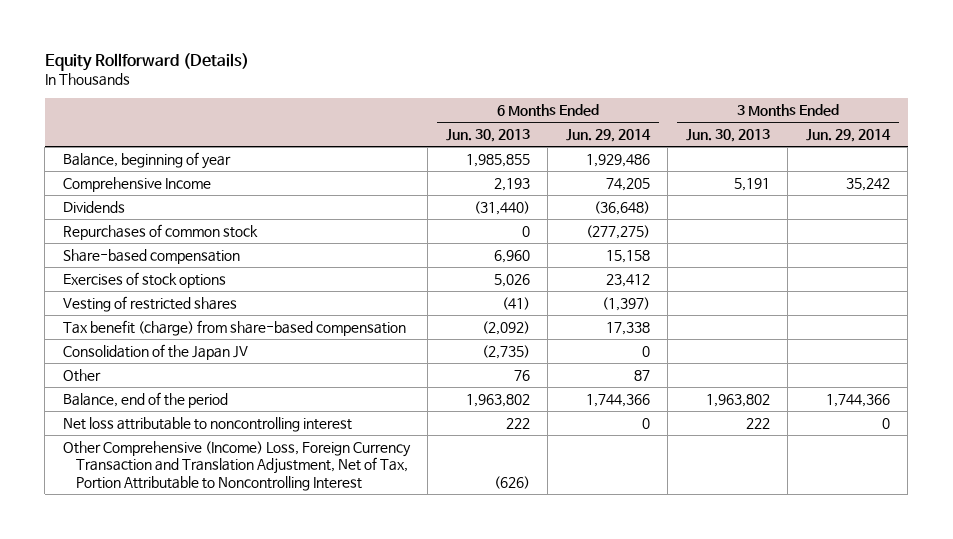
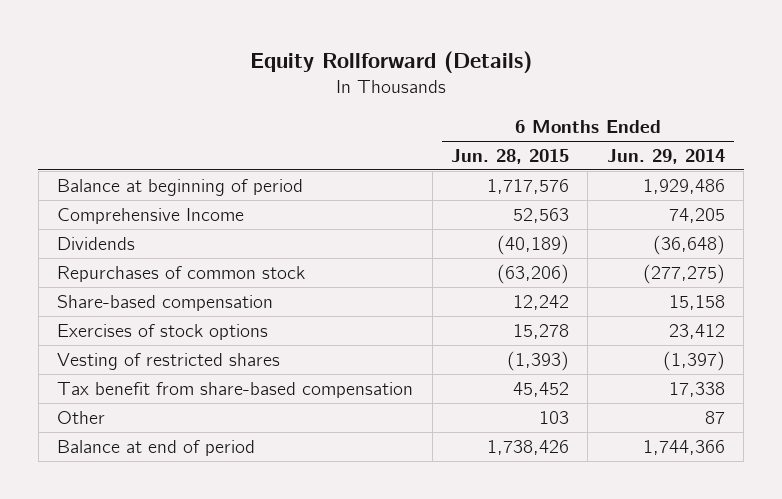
- | 6 Months Ended Jun. 30, 2013 | 6 Months Ended Jun. 29, 2014 | 3 Months Ended Jun. 30, 2013 | 3 Months Ended Jun. 29, 2014
+ | 6 Months Ended Jun. 28, 2015 | 6 Months Ended Jun. 29, 2014
- Balance, beginning of year | 1,985,855 | 1,929,486 | |
+ Balance at beginning of period | 1,717,576 | 1,929,486
- Tax benefit (charge) from share-based compensation | (2,092) | 17,338 | |
- Consolidation of the Japan JV | (2,735) | 0 | |
+ Tax benefit from share-based compensation | 45,452 | 17,338
- Balance, end of the period | 1,963,802 | 1,744,366 | 1,963,802 | 1,744,366
- Net loss attributable to noncontrolling interest | 222 | 0 | 222 | 0
- Other Comprehensive (Income) Loss, Foreign Currency Transaction and Translation Adjustment, Net of Tax, Portion Attributable to Noncontrolling Interest | (626) | | |
+ Balance at end of period | 1,738,426 | 1,744,366

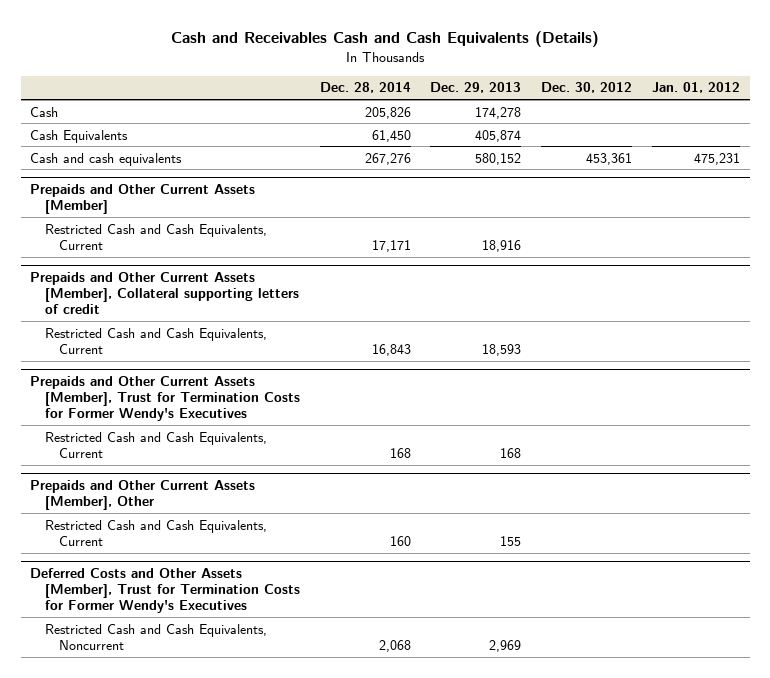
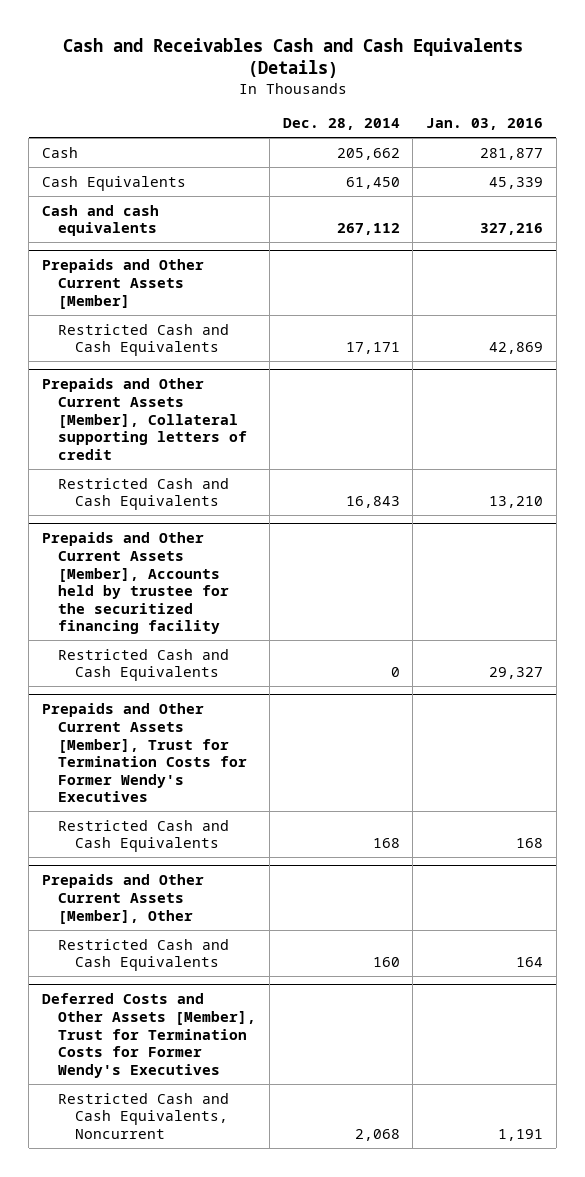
- | Dec. 28, 2014 | Dec. 29, 2013 | Dec. 30, 2012 | Jan. 01, 2012
+ | Dec. 28, 2014 | Jan. 03, 2016
- Cash | 205,826 | 174,278 | |
+ Cash | 205,662 | 281,877
- Cash and cash equivalents | 267,276 | 580,152 | 453,361 | 475,231
+ Cash and cash equivalents | 267,112 | 327,216
@ Prepaids and Other Current Assets [Member]
- Restricted Cash and Cash Equivalents, Current | 17,171 | 18,916 | |
+ Restricted Cash and Cash Equivalents | 17,171 | 42,869
@ Prepaids and Other Current Assets [Member], Collateral supporting letters of credit
- Restricted Cash and Cash Equivalents, Current | 16,843 | 18,593 | |
+ Restricted Cash and Cash Equivalents | 16,843 | 13,210
+ Prepaids and Other Current Assets [Member], Accounts held by trustee for the securitized financing facility
+ Restricted Cash and Cash Equivalents | 0 | 29,327
@ Prepaids and Other Current Assets [Member], Trust for Termination Costs for Former Wendy's Executives
- Restricted Cash and Cash Equivalents, Current | 168 | 168 | |
+ Restricted Cash and Cash Equivalents | 168 | 168
@ Prepaids and Other Current Assets [Member], Other
- Restricted Cash and Cash Equivalents, Current | 160 | 155 | |
+ Restricted Cash and Cash Equivalents | 160 | 164

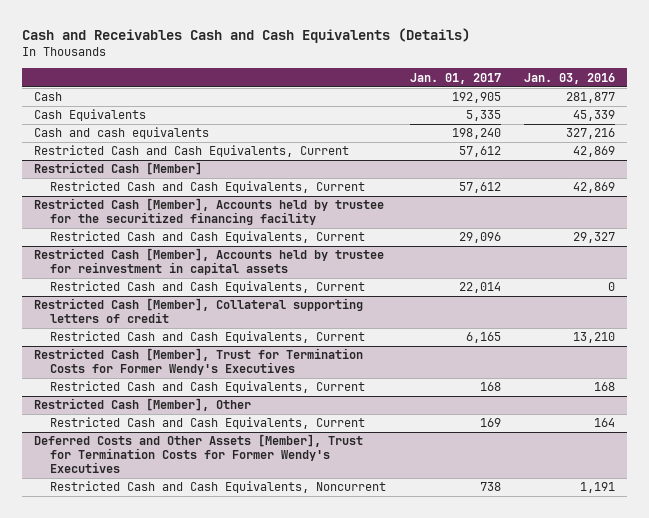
- | Dec. 28, 2014 | Jan. 03, 2016
+ | Jan. 01, 2017 | Jan. 03, 2016
- Prepaids and Other Current Assets [Member]
- Restricted Cash and Cash Equivalents | 17,171 | 42,869
- Prepaids and Other Current Assets [Member], Collateral supporting letters of credit
- Restricted Cash and Cash Equivalents | 16,843 | 13,210
- Prepaids and Other Current Assets [Member], Accounts held by trustee for the securitized financing facility
- Restricted Cash and Cash Equivalents | 0 | 29,327
- Prepaids and Other Current Assets [Member], Trust for Termination Costs for Former Wendy's Executives
- Restricted Cash and Cash Equivalents | 168 | 168
- Prepaids and Other Current Assets [Member], Other
- Restricted Cash and Cash Equivalents | 160 | 164
+ Restricted Cash and Cash Equivalents, Current | 57,612 | 42,869
+ Restricted Cash [Member]
+ Restricted Cash and Cash Equivalents, Current | 57,612 | 42,869
+ Restricted Cash [Member], Accounts held by trustee for the securitized financing facility
+ Restricted Cash and Cash Equivalents, Current | 29,096 | 29,327
+ Restricted Cash [Member], Accounts held by trustee for reinvestment in capital assets
+ Restricted Cash and Cash Equivalents, Current | 22,014 | 0
+ Restricted Cash [Member], Collateral supporting letters of credit
+ Restricted Cash and Cash Equivalents, Current | 6,165 | 13,210
+ Restricted Cash [Member], Trust for Termination Costs for Former Wendy's Executives
+ Restricted Cash and Cash Equivalents, Current | 168 | 168
+ Restricted Cash [Member], Other
+ Restricted Cash and Cash Equivalents, Current | 169 | 164

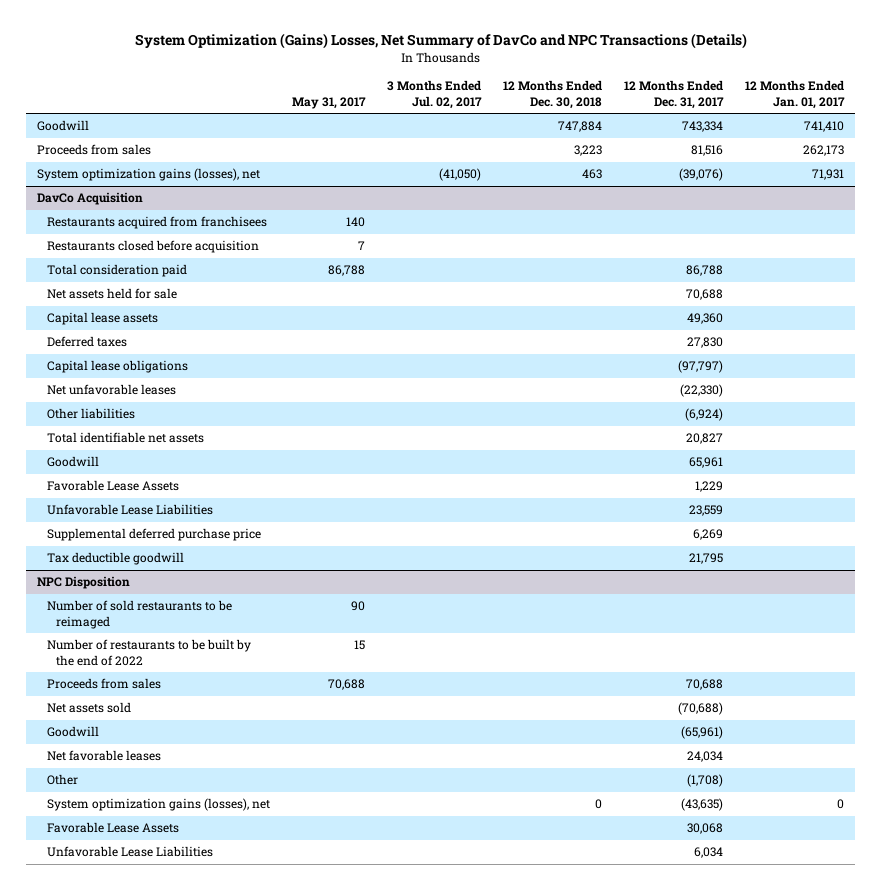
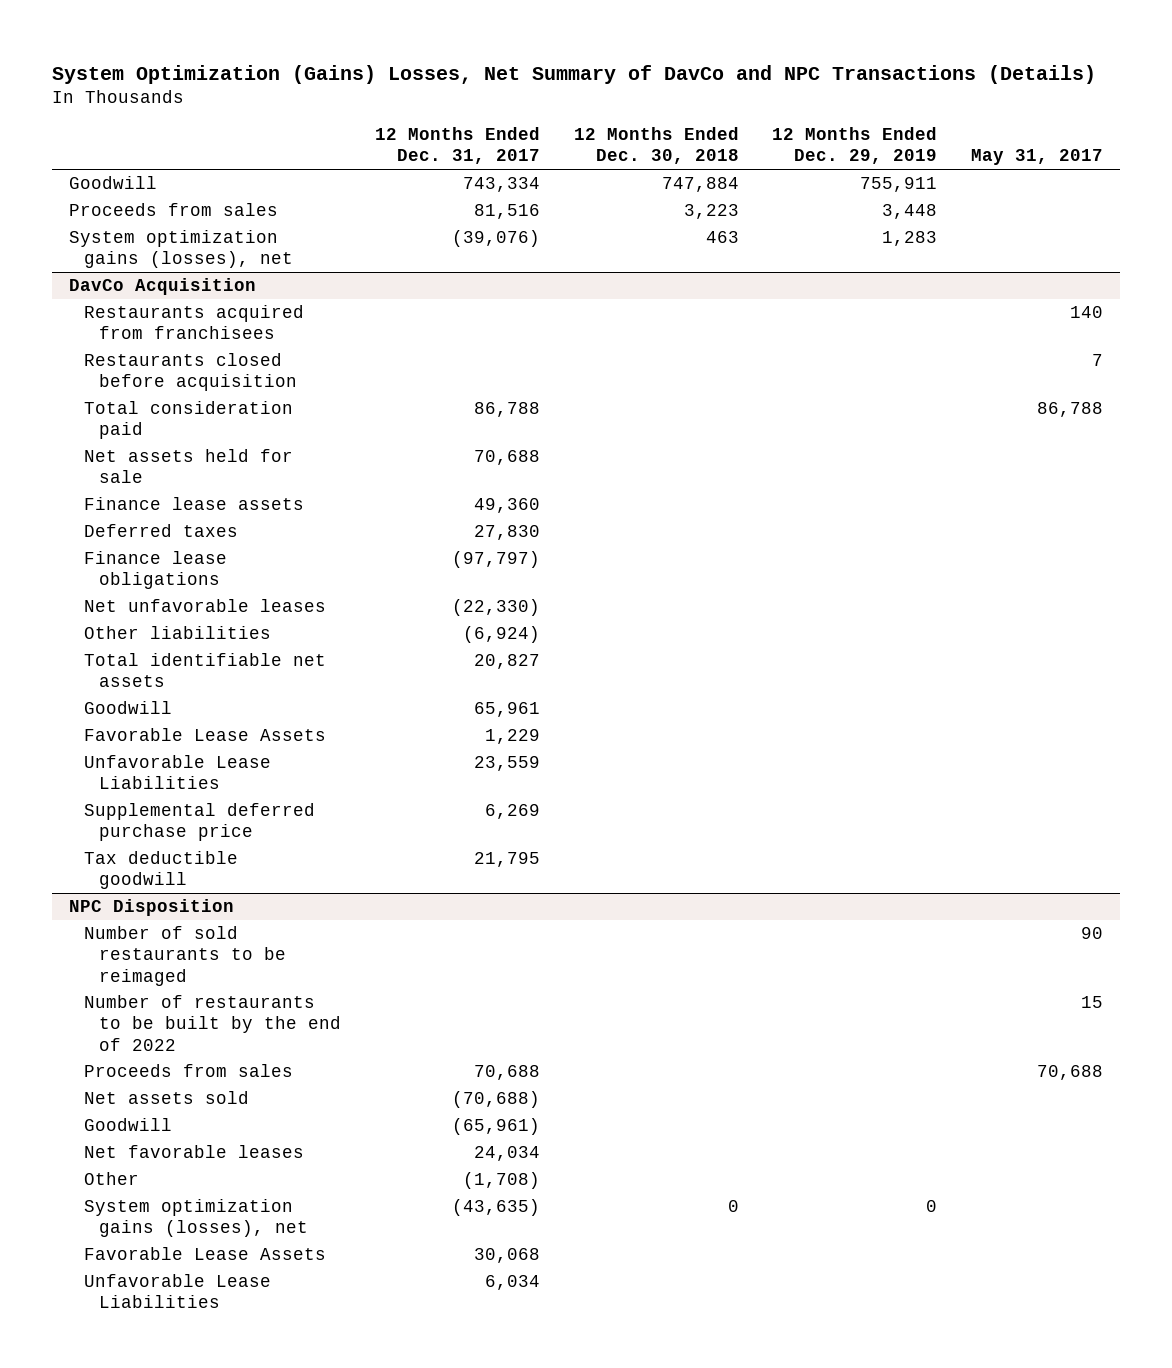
- | May 31, 2017 | 3 Months Ended Jul. 02, 2017 | 12 Months Ended Dec. 30, 2018 | 12 Months Ended Dec. 31, 2017 | 12 Months Ended Jan. 01, 2017
+ | 12 Months Ended Dec. 31, 2017 | 12 Months Ended Dec. 30, 2018 | 12 Months Ended Dec. 29, 2019 | May 31, 2017
@ DavCo Acquisition
- Capital lease assets | | | | 49,360 |
+ Finance lease assets | 49,360 | | |
- Capital lease obligations | | | | (97,797) |
+ Finance lease obligations | (97,797) | | |

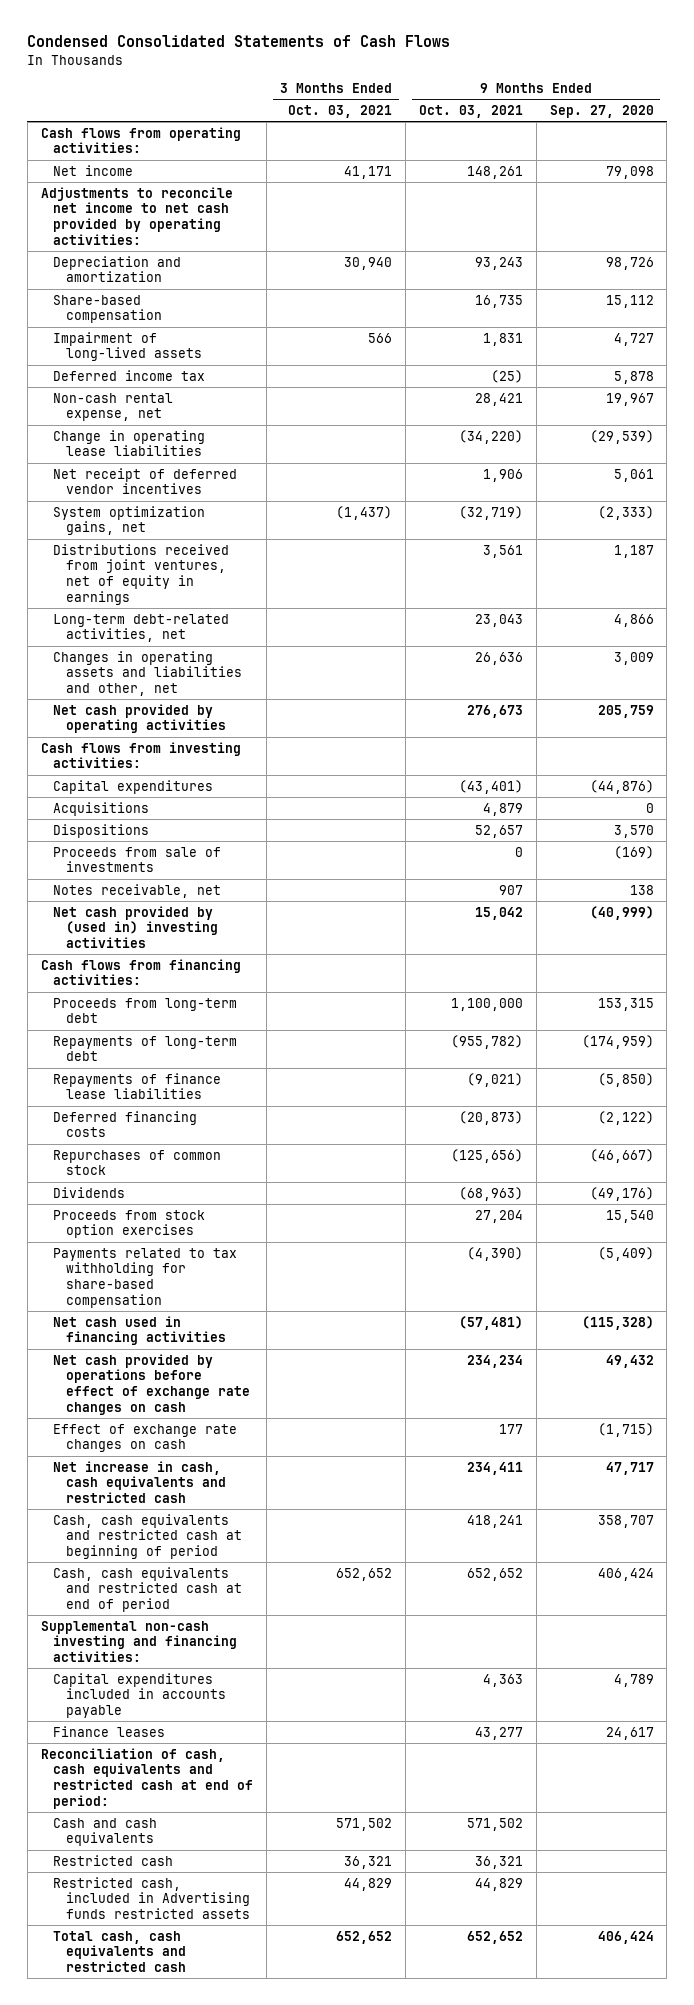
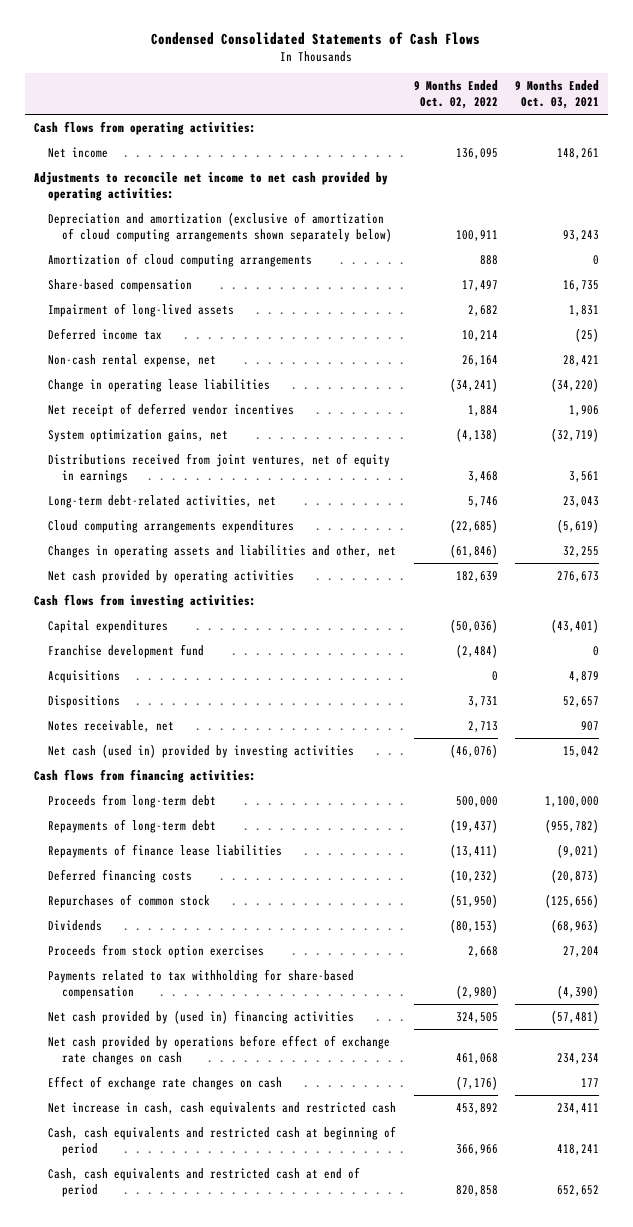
- | 3 Months Ended Oct. 03, 2021 | 9 Months Ended Oct. 03, 2021 | 9 Months Ended Sep. 27, 2020
+ | 9 Months Ended Oct. 02, 2022 | 9 Months Ended Oct. 03, 2021
- Depreciation and amortization | 30,940 | 93,243 | 98,726
+ Depreciation and amortization (exclusive of amortization of cloud computing arrangements shown separately below) | 100,911 | 93,243
+ Amortization of cloud computing arrangements | 888 | 0
- Changes in operating assets and liabilities and other, net | | 26,636 | 3,009
+ Cloud computing arrangements expenditures | (22,685) | (5,619)
+ Changes in operating assets and liabilities and other, net | (61,846) | 32,255
+ Franchise development fund | (2,484) | 0
- Proceeds from sale of investments | | 0 | (169)
- Net cash provided by (used in) investing activities | | 15,042 | (40,999)
+ Net cash (used in) provided by investing activities | (46,076) | 15,042
- Net cash used in financing activities | | (57,481) | (115,328)
+ Net cash provided by (used in) financing activities | 324,505 | (57,481)
- Supplemental non-cash investing and financing activities:
- Capital expenditures included in accounts payable | | 4,363 | 4,789
- Finance leases | | 43,277 | 24,617
- Reconciliation of cash, cash equivalents and restricted cash at end of period:
- Cash and cash equivalents | 571,502 | 571,502 |
- Restricted cash | 36,321 | 36,321 |
- Restricted cash, included in Advertising funds restricted assets | 44,829 | 44,829 |
- Total cash, cash equivalents and restricted cash | 652,652 | 652,652 | 406,424

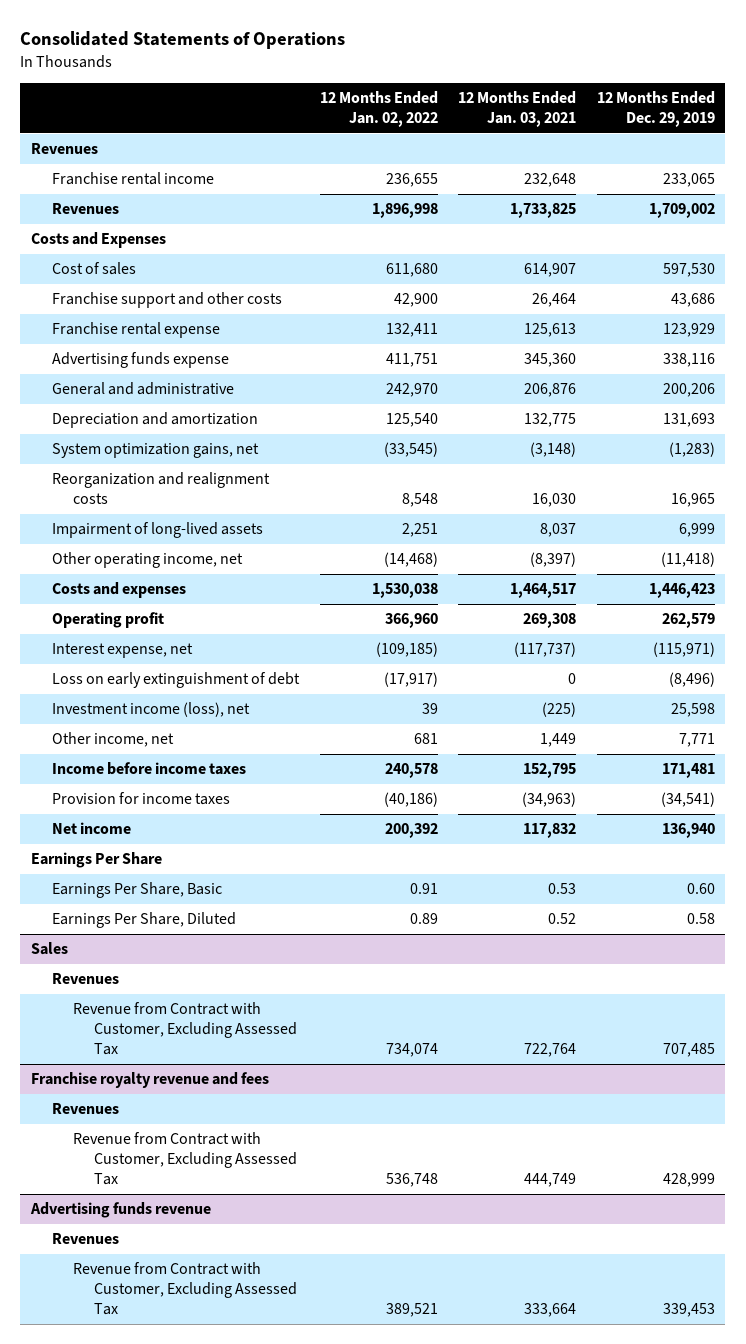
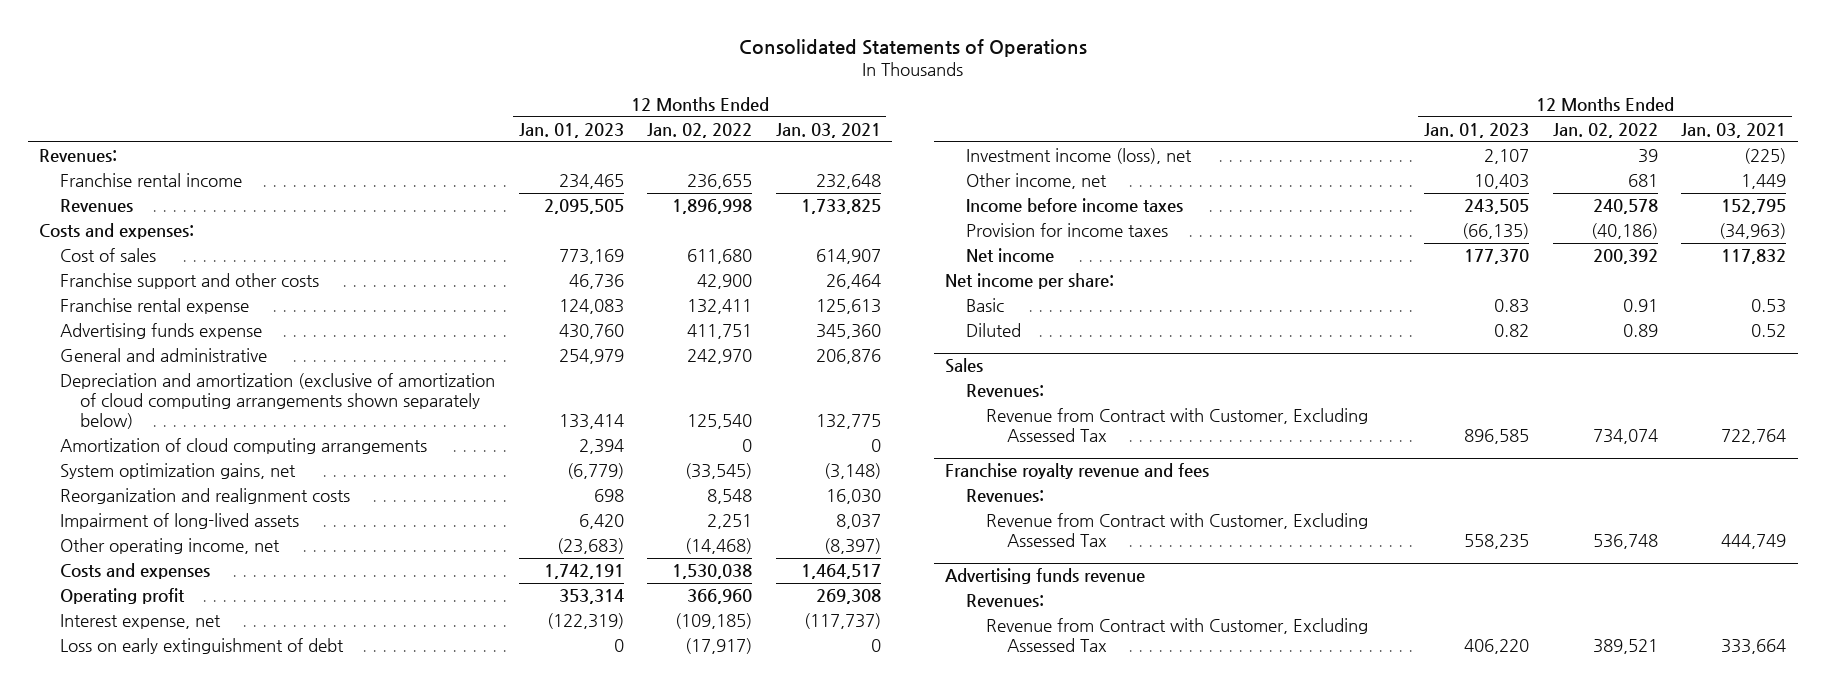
- | 12 Months Ended Jan. 02, 2022 | 12 Months Ended Jan. 03, 2021 | 12 Months Ended Dec. 29, 2019
+ | 12 Months Ended Jan. 01, 2023 | 12 Months Ended Jan. 02, 2022 | 12 Months Ended Jan. 03, 2021
- Revenues
+ Revenues:
- Costs and Expenses
+ Costs and expenses:
- Depreciation and amortization | 125,540 | 132,775 | 131,693
+ Depreciation and amortization (exclusive of amortization of cloud computing arrangements shown separately below) | 133,414 | 125,540 | 132,775
+ Amortization of cloud computing arrangements | 2,394 | 0 | 0
- Earnings Per Share
- Earnings Per Share, Basic | 0.91 | 0.53 | 0.60
- Earnings Per Share, Diluted | 0.89 | 0.52 | 0.58
+ Net income per share:
+ Basic | 0.83 | 0.91 | 0.53
+ Diluted | 0.82 | 0.89 | 0.52
@ Sales
- Revenues
+ Revenues:
@ Franchise royalty revenue and fees
- Revenues
+ Revenues:
@ Advertising funds revenue
- Revenues
+ Revenues:

